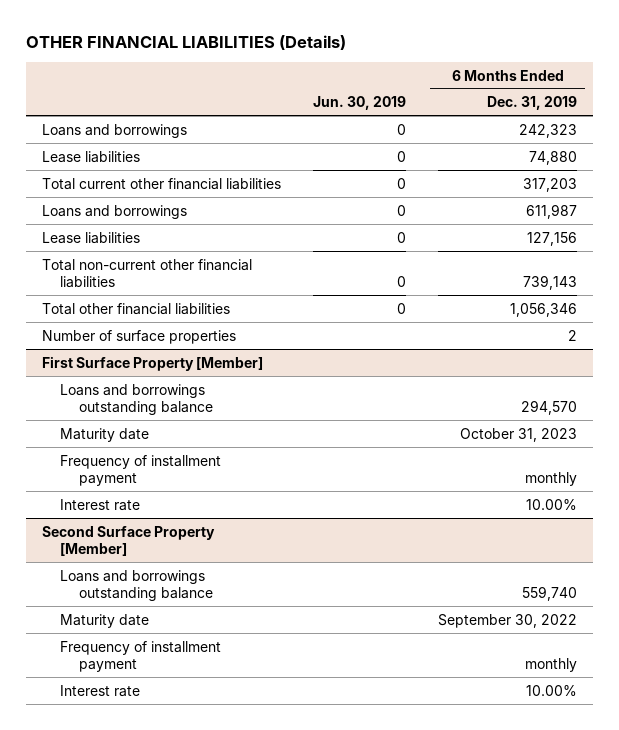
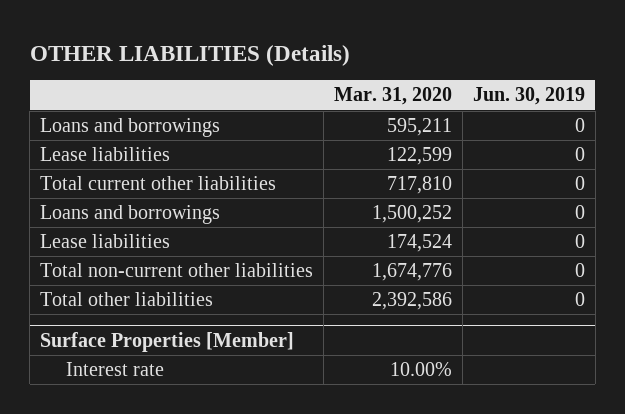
- OTHER FINANCIAL LIABILITIES (Details)
+ OTHER LIABILITIES (Details)
- | Jun. 30, 2019 | 6 Months Ended Dec. 31, 2019
+ | Mar. 31, 2020 | Jun. 30, 2019
- Total current other financial liabilities | 0 | 317,203
+ Total current other liabilities | 717,810 | 0
- Total non-current other financial liabilities | 0 | 739,143
- Total other financial liabilities | 0 | 1,056,346
- Number of surface properties | | 2
- First Surface Property [Member]
- Loans and borrowings outstanding balance | | 294,570
- Maturity date | | October 31, 2023
- Frequency of installment payment | | monthly
- Interest rate | | 10.00%
- Second Surface Property [Member]
- Loans and borrowings outstanding balance | | 559,740
- Maturity date | | September 30, 2022
- Frequency of installment payment | | monthly
- Interest rate | | 10.00%
+ Total non-current other liabilities | 1,674,776 | 0
+ Total other liabilities | 2,392,586 | 0
+ Surface Properties [Member]
+ Interest rate | 10.00% |

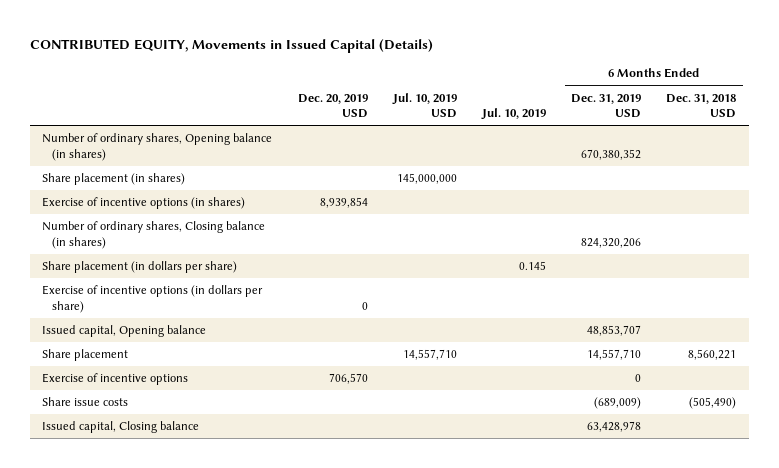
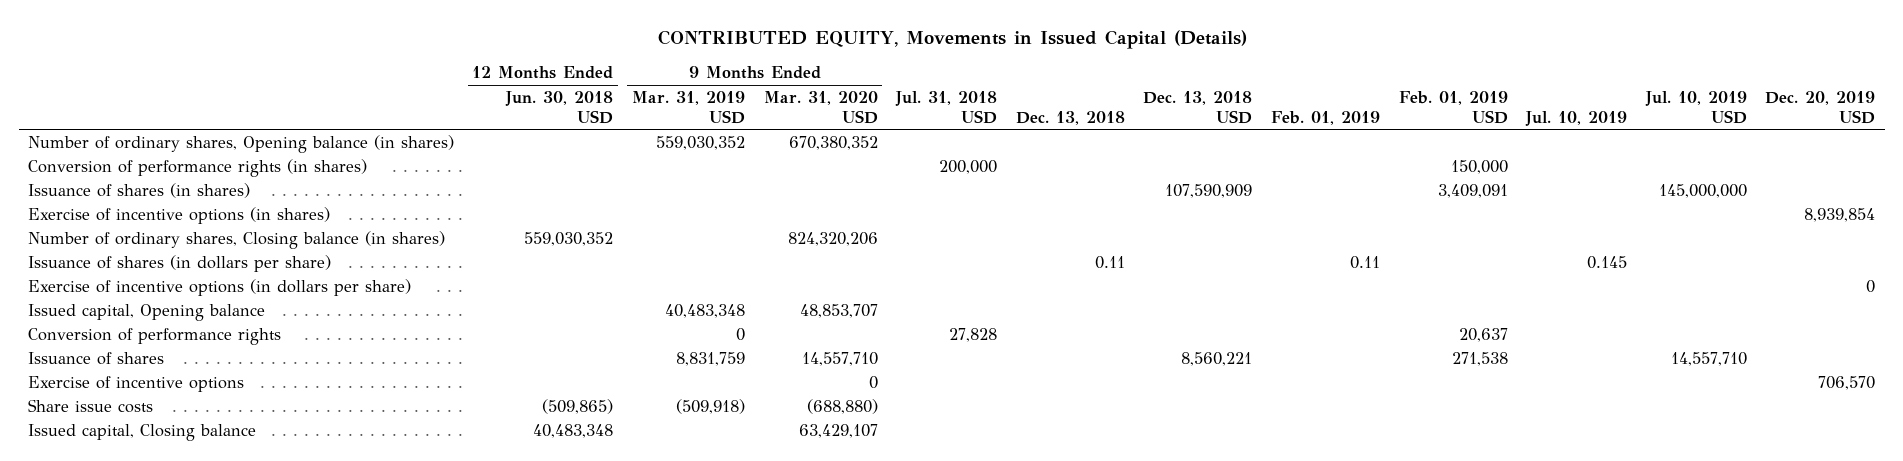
- | Dec. 20, 2019 USD | Jul. 10, 2019 USD | Jul. 10, 2019 | 6 Months Ended Dec. 31, 2019 USD | 6 Months Ended Dec. 31, 2018 USD
+ | 12 Months Ended Jun. 30, 2018 USD | 9 Months Ended Mar. 31, 2019 USD | 9 Months Ended Mar. 31, 2020 USD | Jul. 31, 2018 USD | Dec. 13, 2018 | Dec. 13, 2018 USD | Feb. 01, 2019 | Feb. 01, 2019 USD | Jul. 10, 2019 | Jul. 10, 2019 USD | Dec. 20, 2019 USD
- Share placement (in shares) | | 145,000,000 | | |
+ Conversion of performance rights (in shares) | | | | 200,000 | | | | 150,000 | | |
+ Issuance of shares (in shares) | | | | | | 107,590,909 | | 3,409,091 | | 145,000,000 |
- Share placement (in dollars per share) | | | 0.145 | |
+ Issuance of shares (in dollars per share) | | | | | 0.11 | | 0.11 | | 0.145 | |
- Share placement | | 14,557,710 | | 14,557,710 | 8,560,221
+ Conversion of performance rights | | 0 | | 27,828 | | | | 20,637 | | |
+ Issuance of shares | | 8,831,759 | 14,557,710 | | | 8,560,221 | | 271,538 | | 14,557,710 |

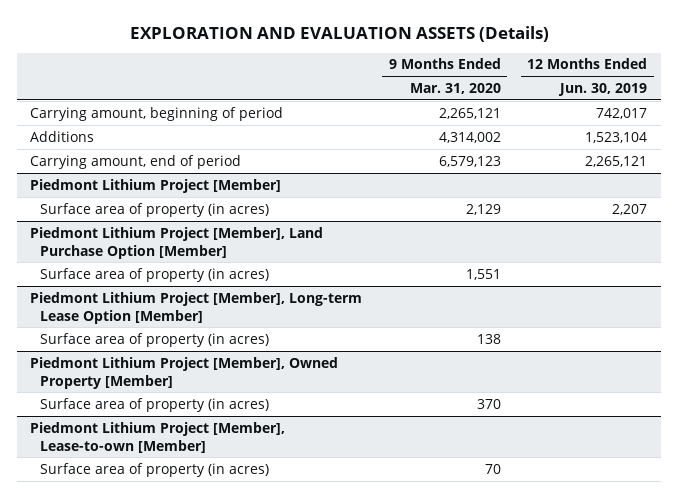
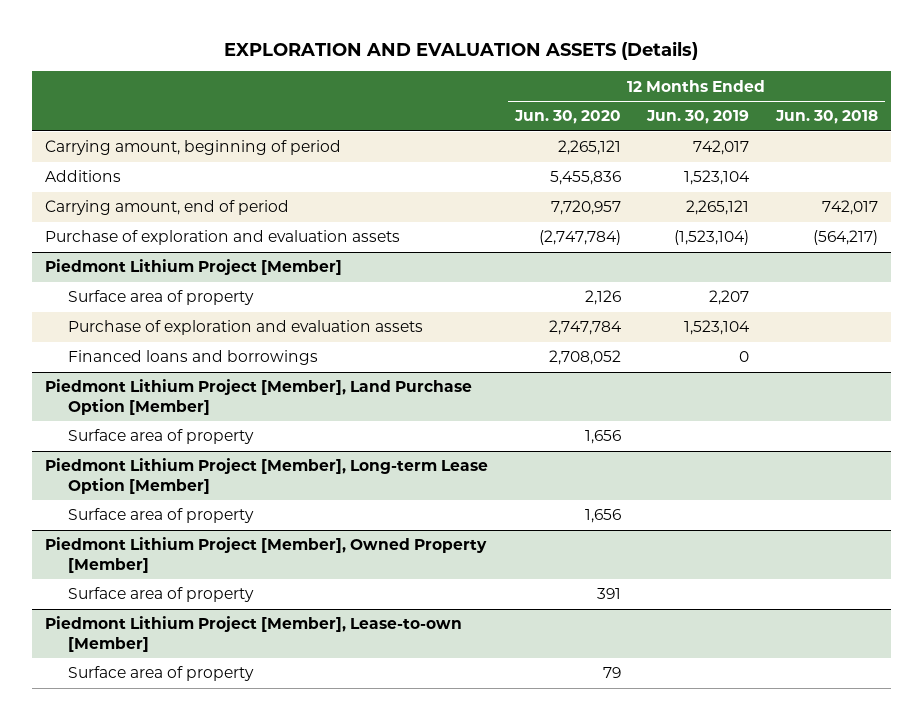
- | 9 Months Ended Mar. 31, 2020 | 12 Months Ended Jun. 30, 2019
+ | 12 Months Ended Jun. 30, 2020 | 12 Months Ended Jun. 30, 2019 | 12 Months Ended Jun. 30, 2018
+ Purchase of exploration and evaluation assets | (2,747,784) | (1,523,104) | (564,217)
@ Piedmont Lithium Project [Member]
- Surface area of property (in acres) | 2,129 | 2,207
+ Surface area of property | 2,126 | 2,207 |
+ Purchase of exploration and evaluation assets | 2,747,784 | 1,523,104 |
+ Financed loans and borrowings | 2,708,052 | 0 |
@ Piedmont Lithium Project [Member], Land Purchase Option [Member]
- Surface area of property (in acres) | 1,551 |
+ Surface area of property | 1,656 | |
@ Piedmont Lithium Project [Member], Long-term Lease Option [Member]
- Surface area of property (in acres) | 138 |
+ Surface area of property | 1,656 | |
@ Piedmont Lithium Project [Member], Owned Property [Member]
- Surface area of property (in acres) | 370 |
+ Surface area of property | 391 | |
@ Piedmont Lithium Project [Member], Lease-to-own [Member]
- Surface area of property (in acres) | 70 |
+ Surface area of property | 79 | |

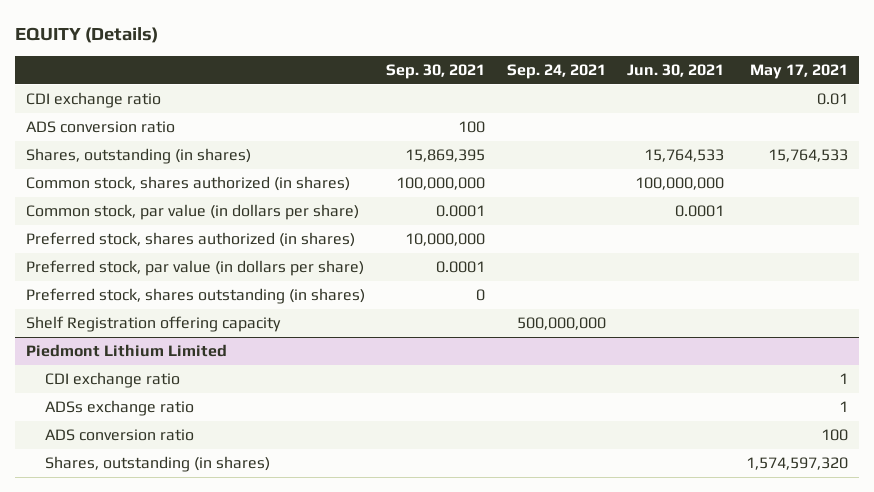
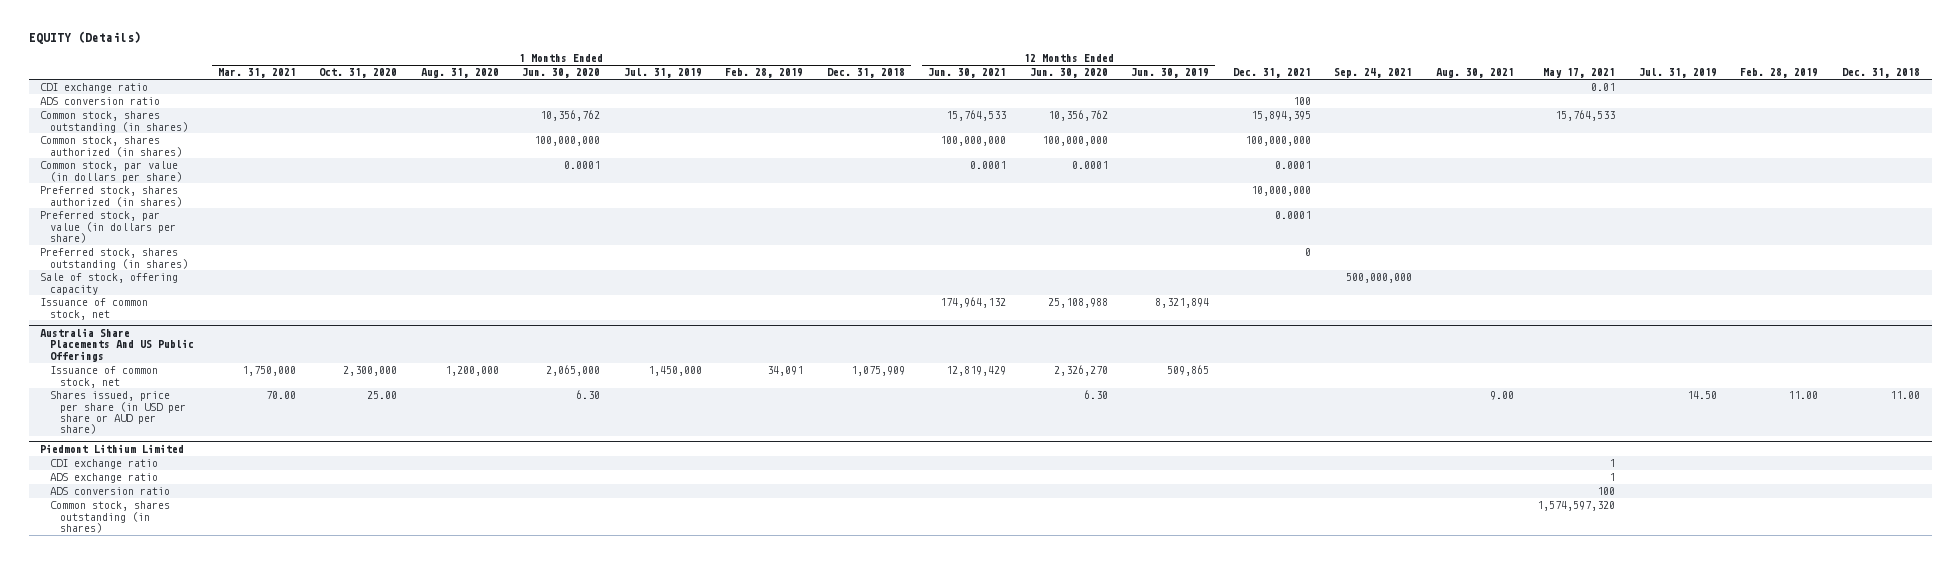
- | Sep. 30, 2021 | Sep. 24, 2021 | Jun. 30, 2021 | May 17, 2021
+ | 1 Months Ended Mar. 31, 2021 | 1 Months Ended Oct. 31, 2020 | 1 Months Ended Aug. 31, 2020 | 1 Months Ended Jun. 30, 2020 | 1 Months Ended Jul. 31, 2019 | 1 Months Ended Feb. 28, 2019 | 1 Months Ended Dec. 31, 2018 | 12 Months Ended Jun. 30, 2021 | 12 Months Ended Jun. 30, 2020 | 12 Months Ended Jun. 30, 2019 | Dec. 31, 2021 | Sep. 24, 2021 | Aug. 30, 2021 | May 17, 2021 | Jul. 31, 2019 | Feb. 28, 2019 | Dec. 31, 2018
- Shares, outstanding (in shares) | 15,869,395 | | 15,764,533 | 15,764,533
+ Common stock, shares outstanding (in shares) | | | | 10,356,762 | | | | 15,764,533 | 10,356,762 | | 15,894,395 | | | 15,764,533 | | |
- Shelf Registration offering capacity | | 500,000,000 | |
+ Sale of stock, offering capacity | | | | | | | | | | | | 500,000,000 | | | | |
+ Issuance of common stock, net | | | | | | | | 174,964,132 | 25,108,988 | 8,321,894 | | | | | | |
+ Australia Share Placements And US Public Offerings
+ Issuance of common stock, net | 1,750,000 | 2,300,000 | 1,200,000 | 2,065,000 | 1,450,000 | 34,091 | 1,075,909 | 12,819,429 | 2,326,270 | 509,865 | | | | | | |
+ Shares issued, price per share (in USD per share or AUD per share) | 70.00 | 25.00 | | 6.30 | | | | | 6.30 | | | | 9.00 | | 14.50 | 11.00 | 11.00
@ Piedmont Lithium Limited
- ADSs exchange ratio | | | | 1
+ ADS exchange ratio | | | | | | | | | | | | | | 1 | | |
- Shares, outstanding (in shares) | | | | 1,574,597,320
+ Common stock, shares outstanding (in shares) | | | | | | | | | | | | | | 1,574,597,320 | | |

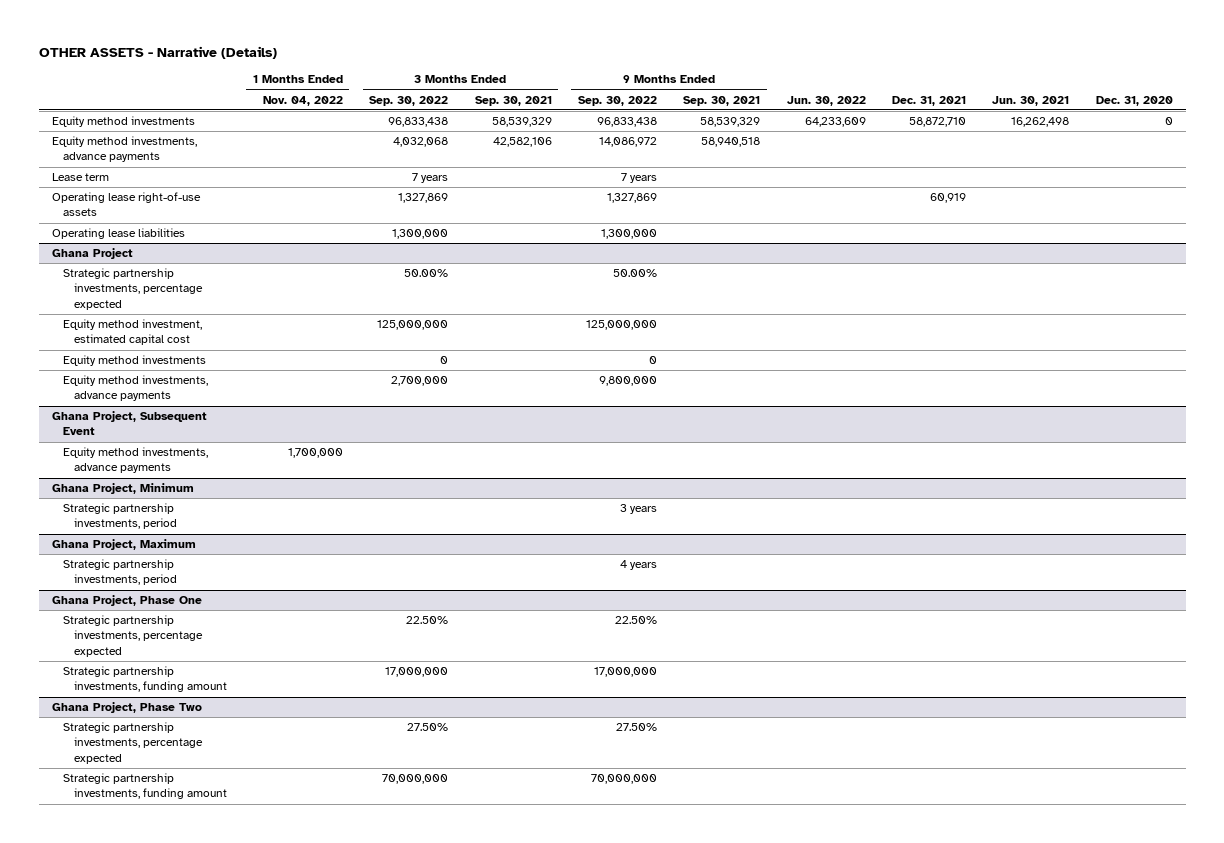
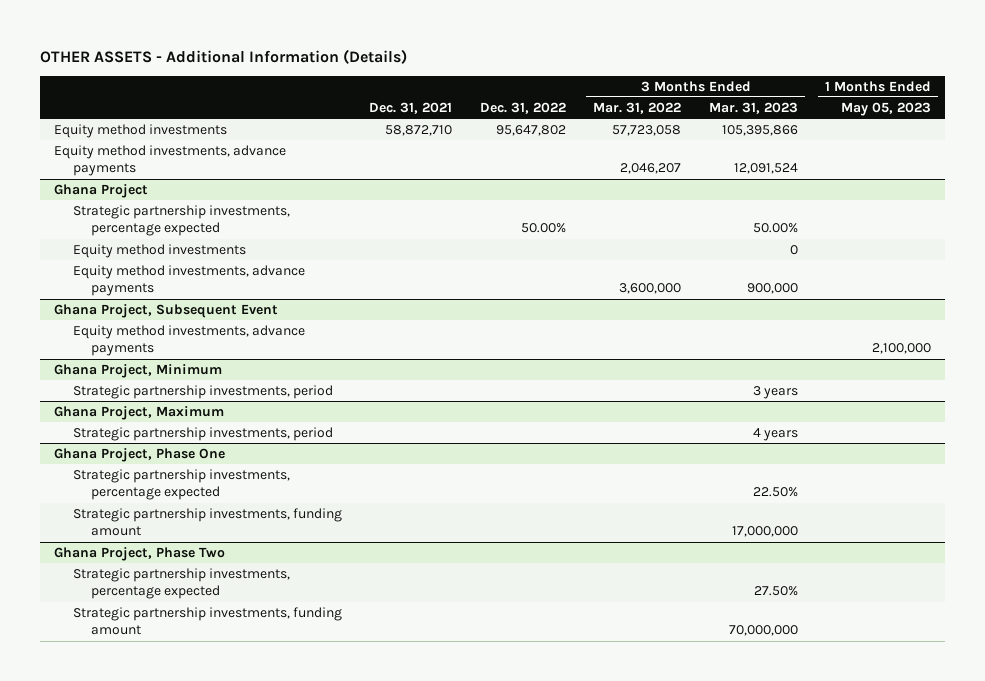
- OTHER ASSETS - Narrative (Details)
+ OTHER ASSETS - Additional Information (Details)
- | 1 Months Ended Nov. 04, 2022 | 3 Months Ended Sep. 30, 2022 | 3 Months Ended Sep. 30, 2021 | 9 Months Ended Sep. 30, 2022 | 9 Months Ended Sep. 30, 2021 | Jun. 30, 2022 | Dec. 31, 2021 | Jun. 30, 2021 | Dec. 31, 2020
+ | Dec. 31, 2021 | Dec. 31, 2022 | 3 Months Ended Mar. 31, 2022 | 3 Months Ended Mar. 31, 2023 | 1 Months Ended May 05, 2023
- Lease term | | 7 years | | 7 years | | | | |
- Operating lease right-of-use assets | | 1,327,869 | | 1,327,869 | | | 60,919 | |
- Operating lease liabilities | | 1,300,000 | | 1,300,000 | | | | |
@ Ghana Project
- Equity method investment, estimated capital cost | | 125,000,000 | | 125,000,000 | | | | |

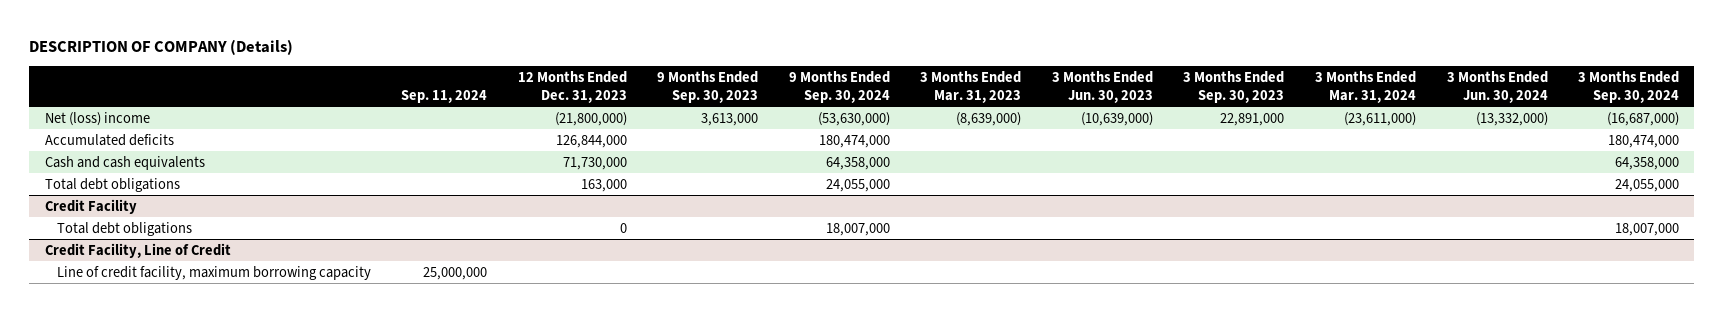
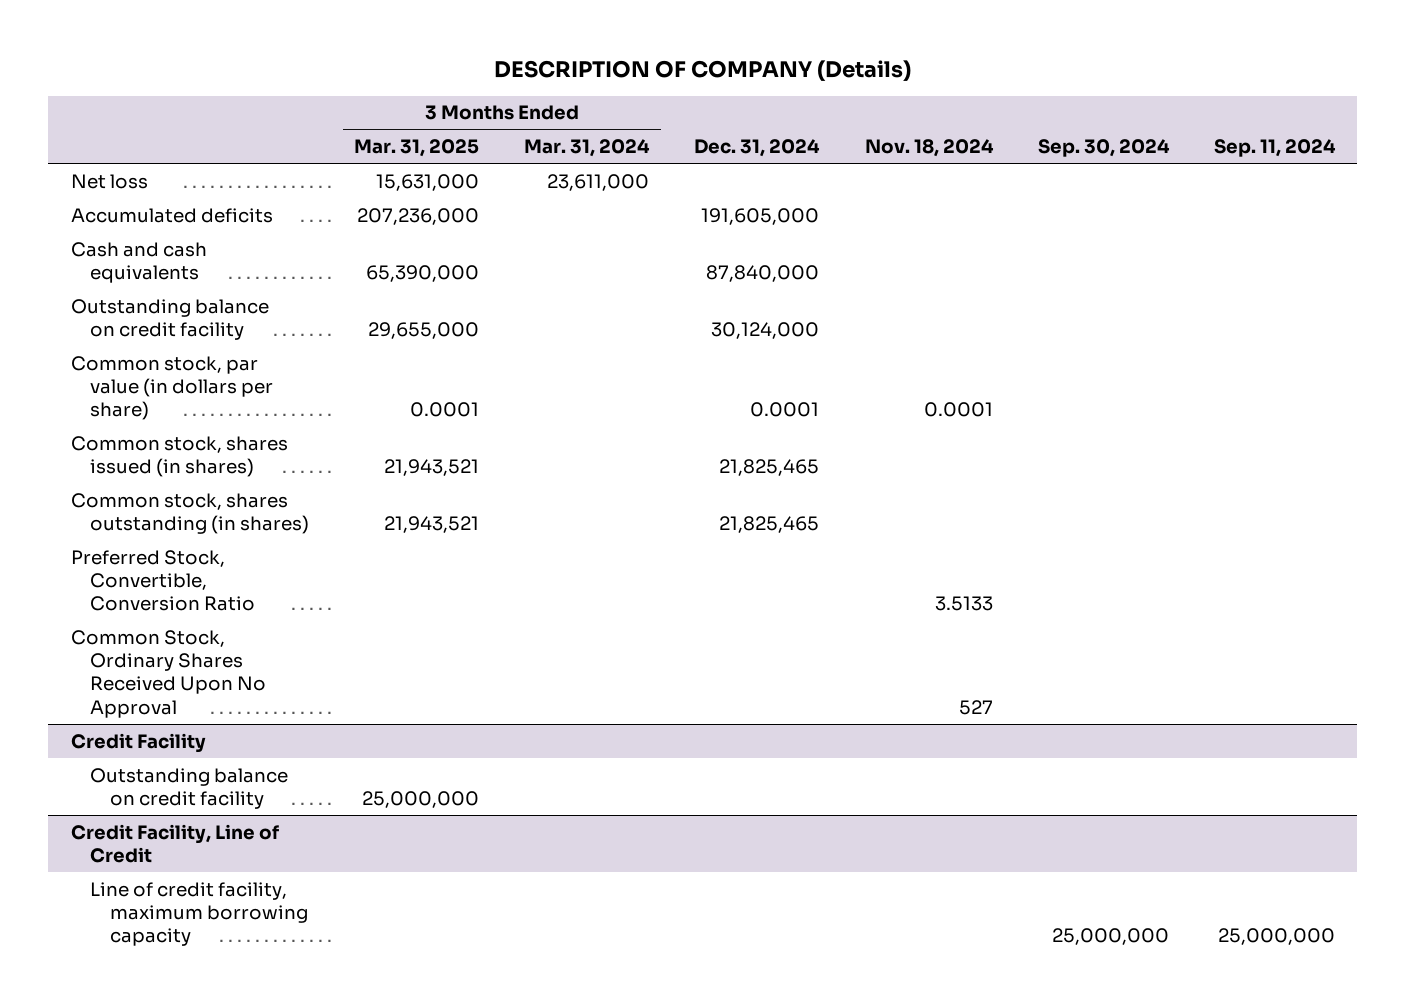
- | Sep. 11, 2024 | 12 Months Ended Dec. 31, 2023 | 9 Months Ended Sep. 30, 2023 | 9 Months Ended Sep. 30, 2024 | 3 Months Ended Mar. 31, 2023 | 3 Months Ended Jun. 30, 2023 | 3 Months Ended Sep. 30, 2023 | 3 Months Ended Mar. 31, 2024 | 3 Months Ended Jun. 30, 2024 | 3 Months Ended Sep. 30, 2024
+ | 3 Months Ended Mar. 31, 2025 | 3 Months Ended Mar. 31, 2024 | Dec. 31, 2024 | Nov. 18, 2024 | Sep. 30, 2024 | Sep. 11, 2024
- Net (loss) income | | (21,800,000) | 3,613,000 | (53,630,000) | (8,639,000) | (10,639,000) | 22,891,000 | (23,611,000) | (13,332,000) | (16,687,000)
+ Net loss | 15,631,000 | 23,611,000 | | | |
- Total debt obligations | | 163,000 | | 24,055,000 | | | | | | 24,055,000
+ Outstanding balance on credit facility | 29,655,000 | | 30,124,000 | | |
+ Common stock, par value (in dollars per share) | 0.0001 | | 0.0001 | 0.0001 | |
+ Common stock, shares issued (in shares) | 21,943,521 | | 21,825,465 | | |
+ Common stock, shares outstanding (in shares) | 21,943,521 | | 21,825,465 | | |
+ Preferred Stock, Convertible, Conversion Ratio | | | | 3.5133 | |
+ Common Stock, Ordinary Shares Received Upon No Approval | | | | 527 | |
@ Credit Facility
- Total debt obligations | | 0 | | 18,007,000 | | | | | | 18,007,000
+ Outstanding balance on credit facility | 25,000,000 | | | | |

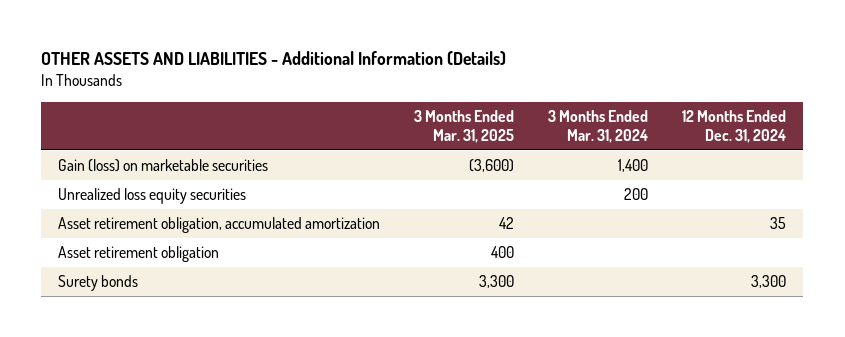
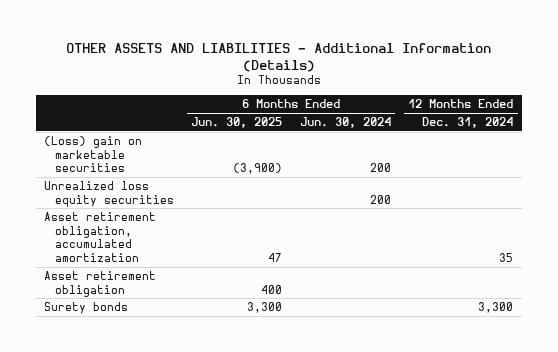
- | 3 Months Ended Mar. 31, 2025 | 3 Months Ended Mar. 31, 2024 | 12 Months Ended Dec. 31, 2024
+ | 6 Months Ended Jun. 30, 2025 | 6 Months Ended Jun. 30, 2024 | 12 Months Ended Dec. 31, 2024
- Gain (loss) on marketable securities | (3,600) | 1,400 |
+ (Loss) gain on marketable securities | (3,900) | 200 |

